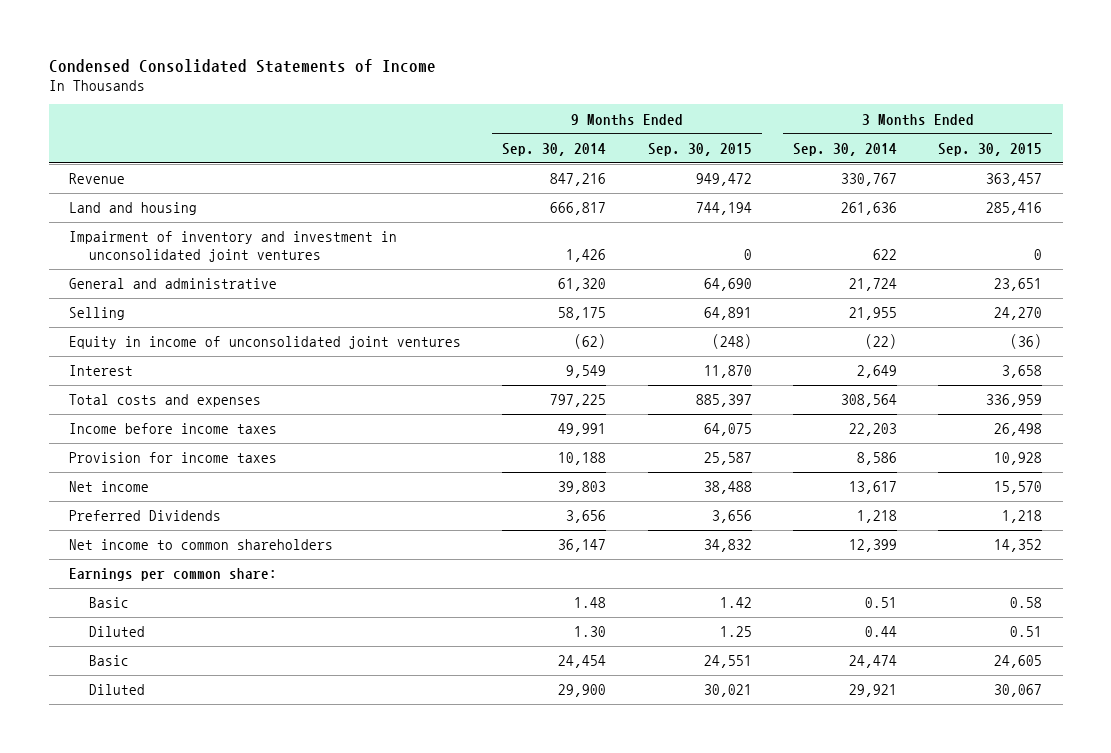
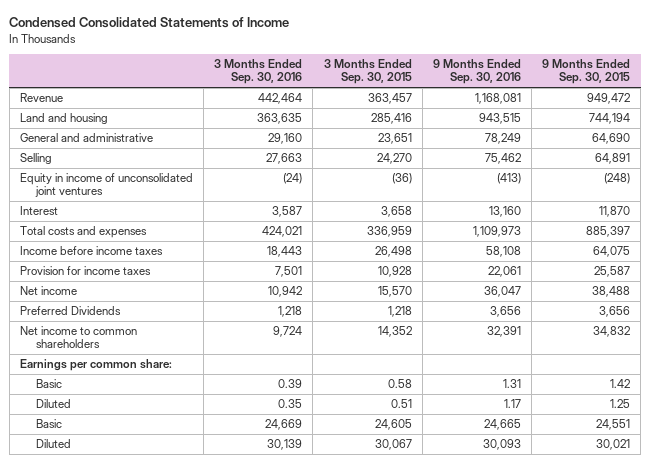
- | 9 Months Ended Sep. 30, 2014 | 9 Months Ended Sep. 30, 2015 | 3 Months Ended Sep. 30, 2014 | 3 Months Ended Sep. 30, 2015
+ | 3 Months Ended Sep. 30, 2016 | 3 Months Ended Sep. 30, 2015 | 9 Months Ended Sep. 30, 2016 | 9 Months Ended Sep. 30, 2015
- Impairment of inventory and investment in unconsolidated joint ventures | 1,426 | 0 | 622 | 0

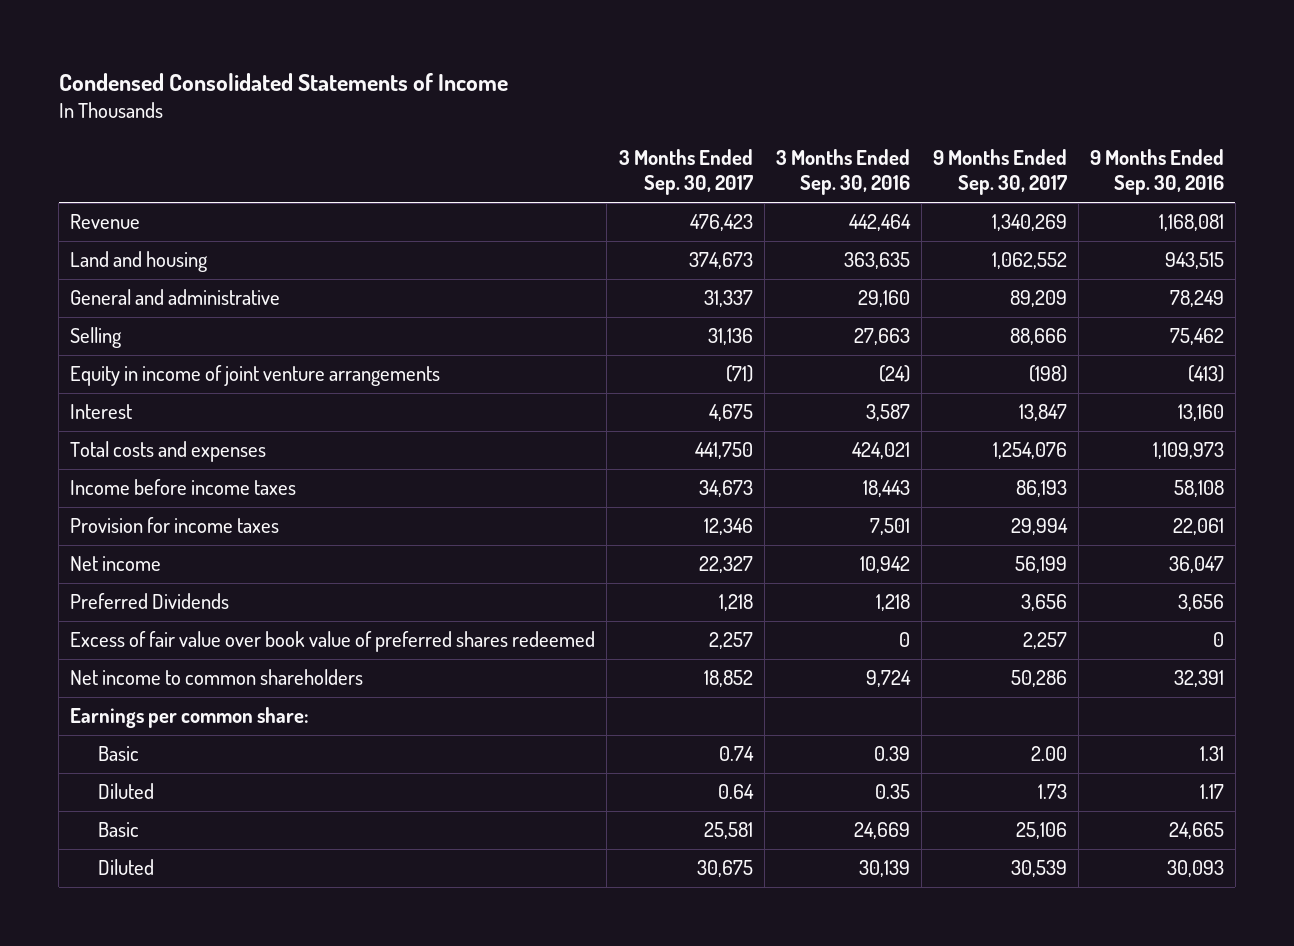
- | 3 Months Ended Sep. 30, 2016 | 3 Months Ended Sep. 30, 2015 | 9 Months Ended Sep. 30, 2016 | 9 Months Ended Sep. 30, 2015
+ | 3 Months Ended Sep. 30, 2017 | 3 Months Ended Sep. 30, 2016 | 9 Months Ended Sep. 30, 2017 | 9 Months Ended Sep. 30, 2016
- Equity in income of unconsolidated joint ventures | (24) | (36) | (413) | (248)
+ Equity in income of joint venture arrangements | (71) | (24) | (198) | (413)
+ Excess of fair value over book value of preferred shares redeemed | 2,257 | 0 | 2,257 | 0

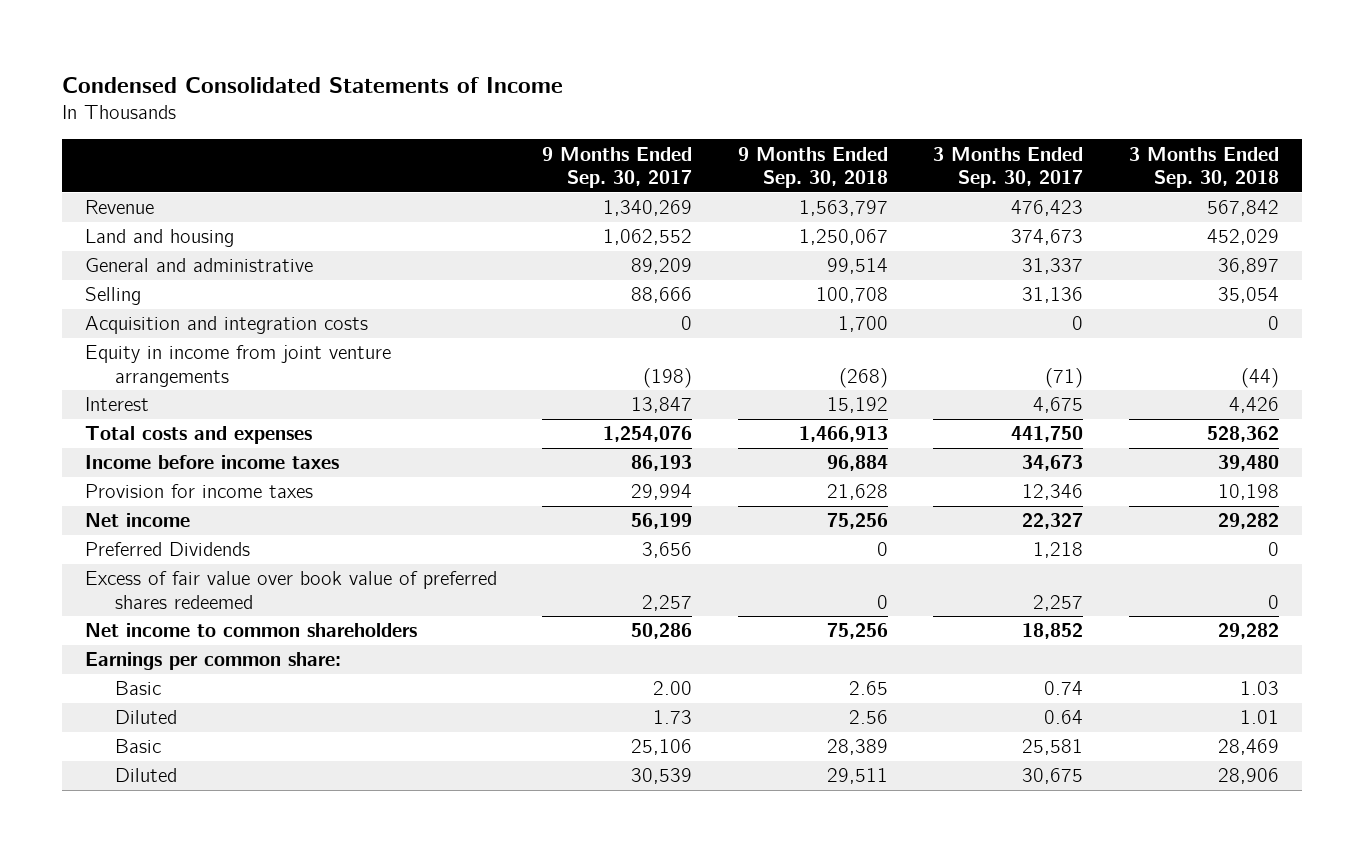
- | 3 Months Ended Sep. 30, 2017 | 3 Months Ended Sep. 30, 2016 | 9 Months Ended Sep. 30, 2017 | 9 Months Ended Sep. 30, 2016
+ | 9 Months Ended Sep. 30, 2017 | 9 Months Ended Sep. 30, 2018 | 3 Months Ended Sep. 30, 2017 | 3 Months Ended Sep. 30, 2018
- Equity in income of joint venture arrangements | (71) | (24) | (198) | (413)
+ Acquisition and integration costs | 0 | 1,700 | 0 | 0
+ Equity in income from joint venture arrangements | (198) | (268) | (71) | (44)

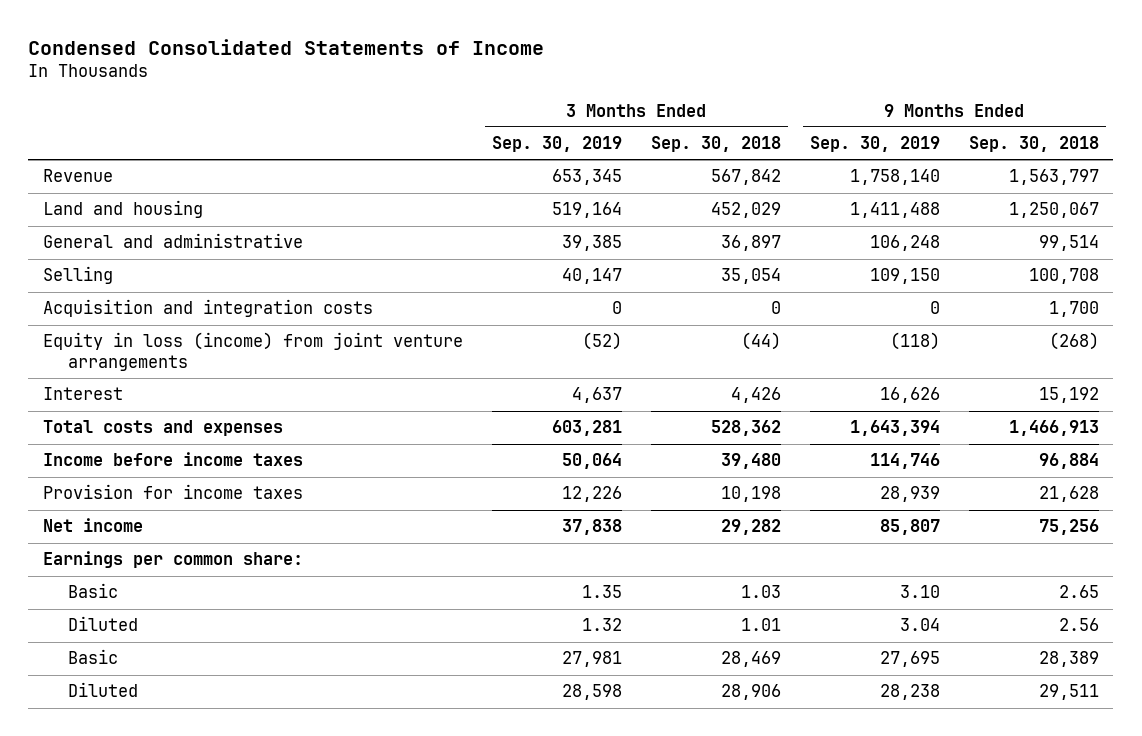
- | 9 Months Ended Sep. 30, 2017 | 9 Months Ended Sep. 30, 2018 | 3 Months Ended Sep. 30, 2017 | 3 Months Ended Sep. 30, 2018
+ | 3 Months Ended Sep. 30, 2019 | 3 Months Ended Sep. 30, 2018 | 9 Months Ended Sep. 30, 2019 | 9 Months Ended Sep. 30, 2018
- Equity in income from joint venture arrangements | (198) | (268) | (71) | (44)
+ Equity in loss (income) from joint venture arrangements | (52) | (44) | (118) | (268)
- Preferred Dividends | 3,656 | 0 | 1,218 | 0
- Excess of fair value over book value of preferred shares redeemed | 2,257 | 0 | 2,257 | 0
- Net income to common shareholders | 50,286 | 75,256 | 18,852 | 29,282

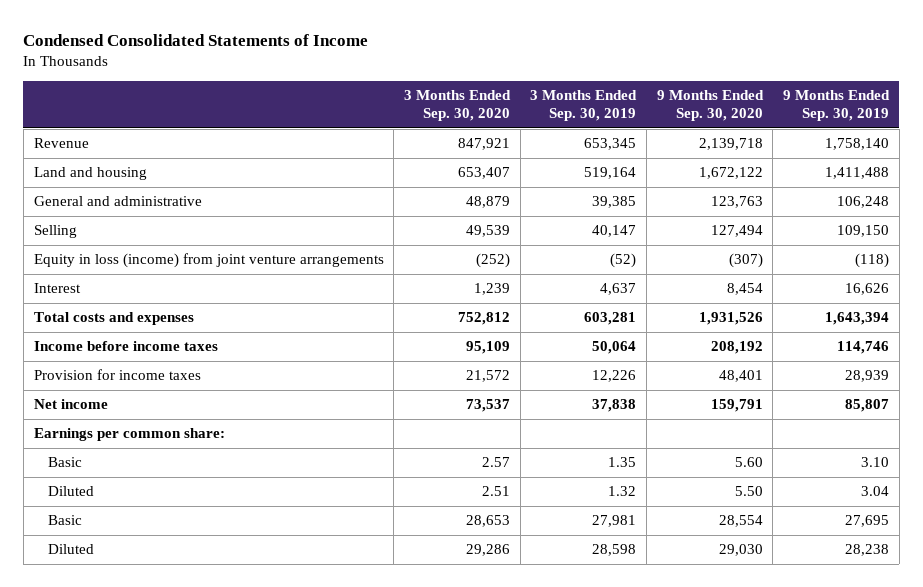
- | 3 Months Ended Sep. 30, 2019 | 3 Months Ended Sep. 30, 2018 | 9 Months Ended Sep. 30, 2019 | 9 Months Ended Sep. 30, 2018
+ | 3 Months Ended Sep. 30, 2020 | 3 Months Ended Sep. 30, 2019 | 9 Months Ended Sep. 30, 2020 | 9 Months Ended Sep. 30, 2019
- Acquisition and integration costs | 0 | 0 | 0 | 1,700

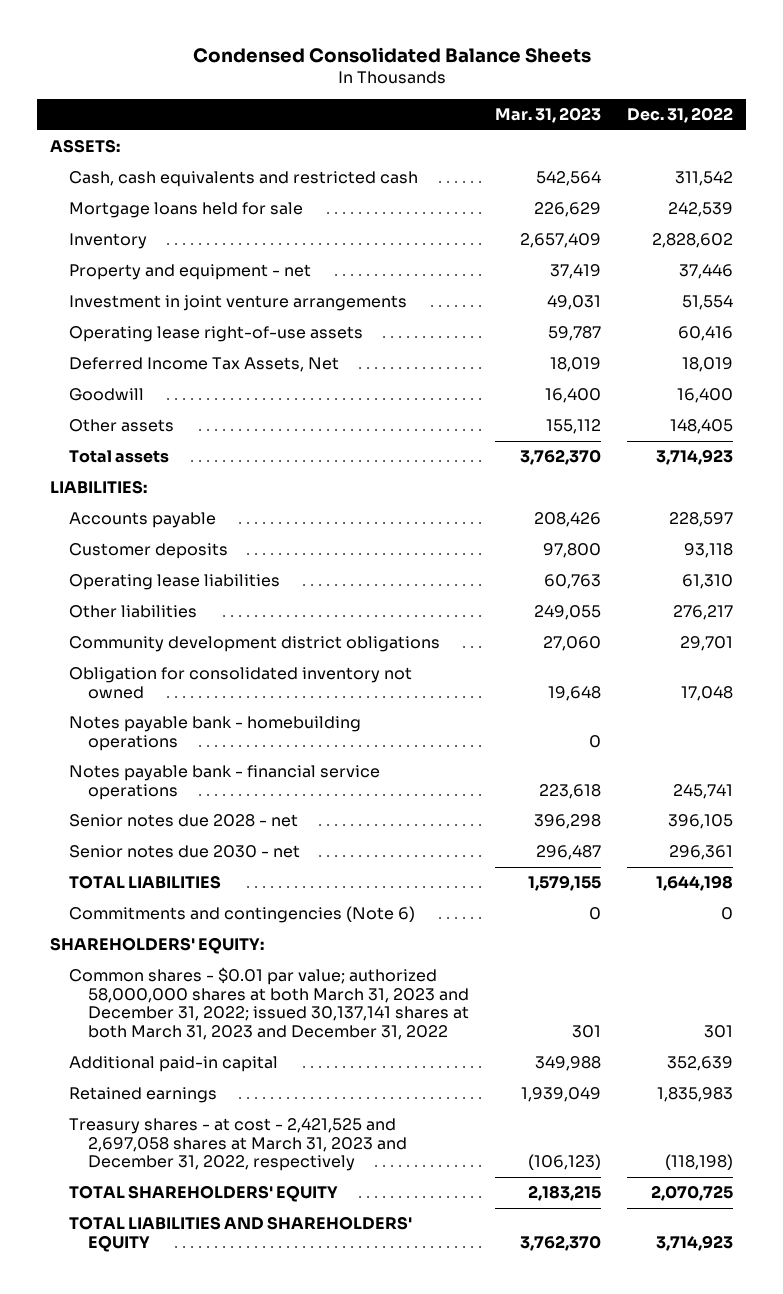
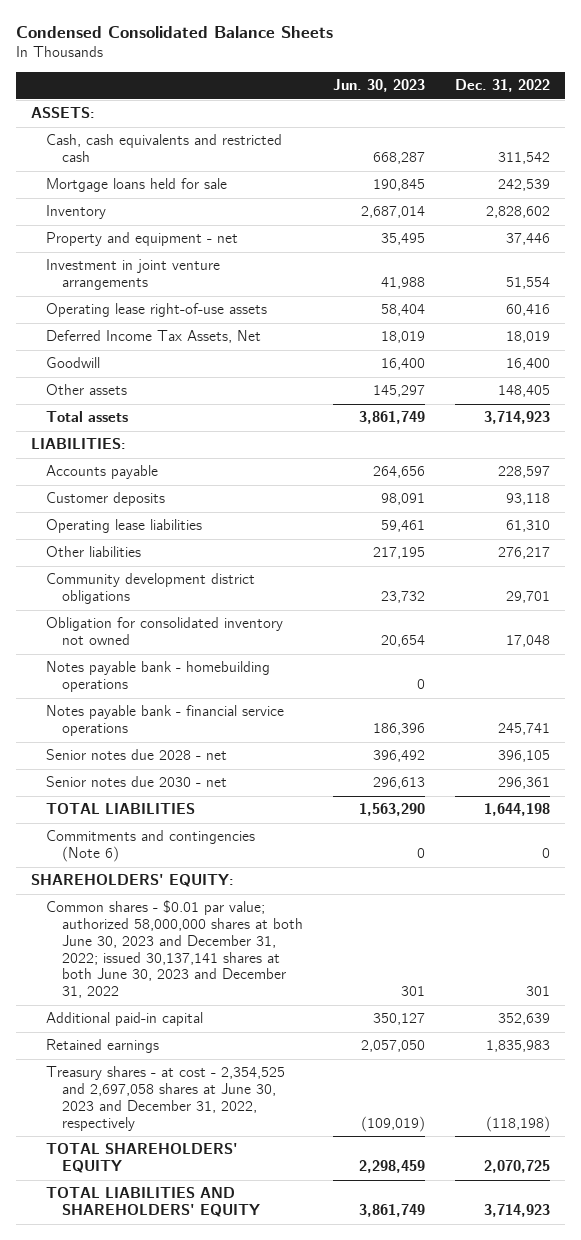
- | Mar. 31, 2023 | Dec. 31, 2022
+ | Jun. 30, 2023 | Dec. 31, 2022
- Common shares - $0.01 par value; authorized 58,000,000 shares at both March 31, 2023 and December 31, 2022; issued 30,137,141 shares at both March 31, 2023 and December 31, 2022 | 301 | 301
+ Common shares - $0.01 par value; authorized 58,000,000 shares at both June 30, 2023 and December 31, 2022; issued 30,137,141 shares at both June 30, 2023 and December 31, 2022 | 301 | 301
- Treasury shares - at cost - 2,421,525 and 2,697,058 shares at March 31, 2023 and December 31, 2022, respectively | (106,123) | (118,198)
+ Treasury shares - at cost - 2,354,525 and 2,697,058 shares at June 30, 2023 and December 31, 2022, respectively | (109,019) | (118,198)

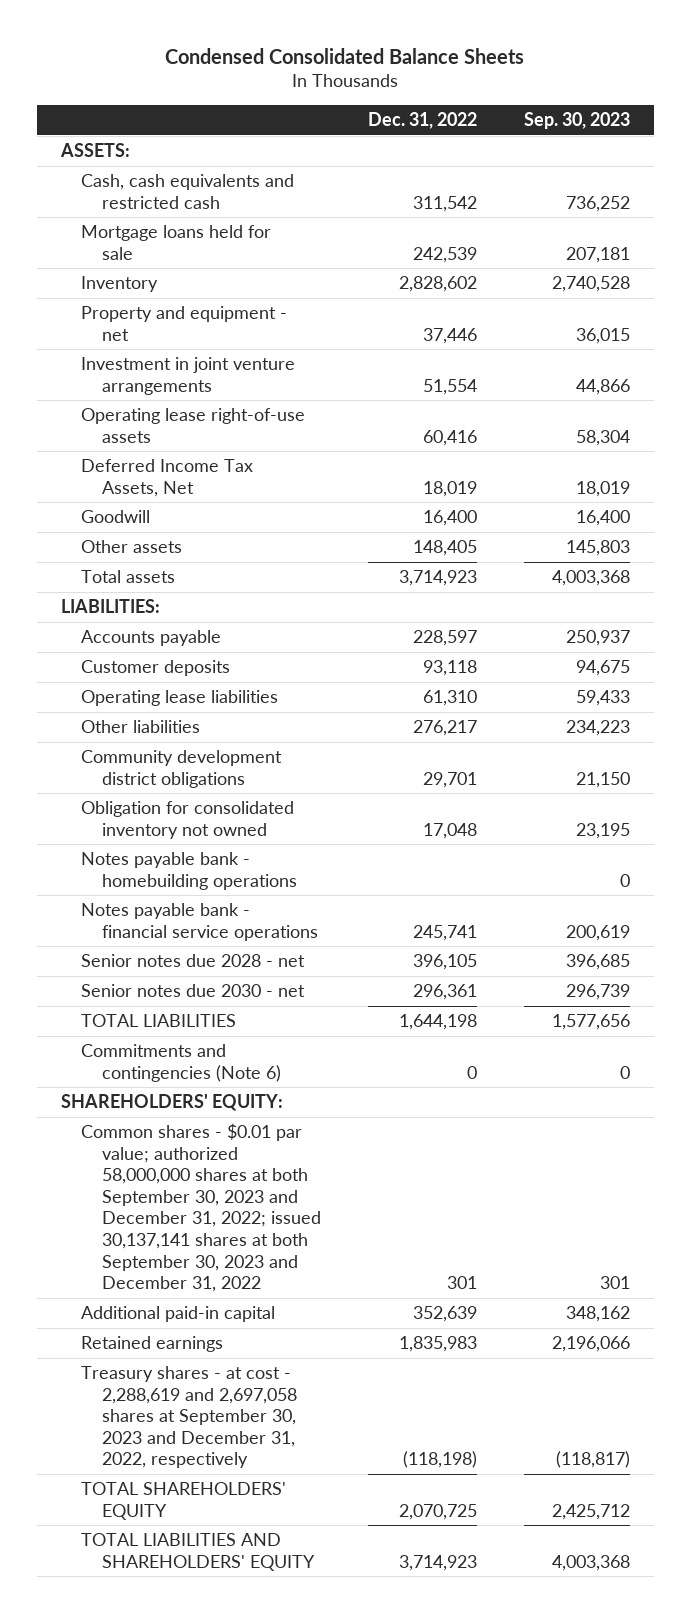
- | Jun. 30, 2023 | Dec. 31, 2022
+ | Dec. 31, 2022 | Sep. 30, 2023
- Common shares - $0.01 par value; authorized 58,000,000 shares at both June 30, 2023 and December 31, 2022; issued 30,137,141 shares at both June 30, 2023 and December 31, 2022 | 301 | 301
+ Common shares - $0.01 par value; authorized 58,000,000 shares at both September 30, 2023 and December 31, 2022; issued 30,137,141 shares at both September 30, 2023 and December 31, 2022 | 301 | 301
- Treasury shares - at cost - 2,354,525 and 2,697,058 shares at June 30, 2023 and December 31, 2022, respectively | (109,019) | (118,198)
+ Treasury shares - at cost - 2,288,619 and 2,697,058 shares at September 30, 2023 and December 31, 2022, respectively | (118,198) | (118,817)

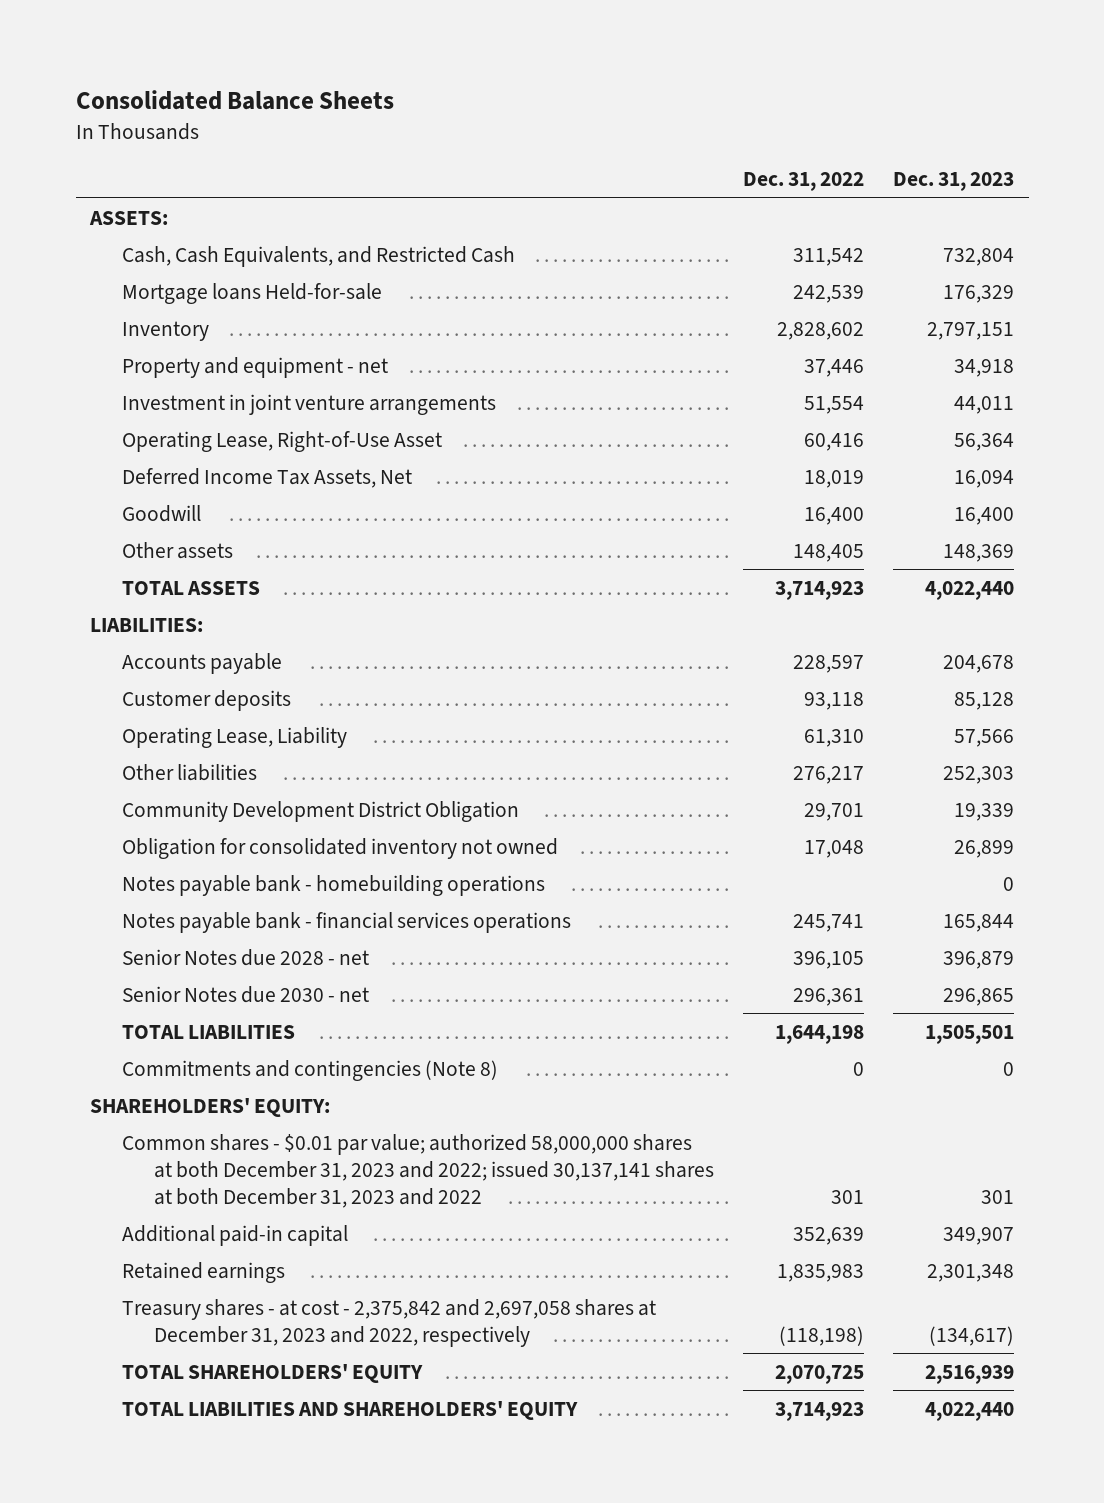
- Condensed Consolidated Balance Sheets
+ Consolidated Balance Sheets
- | Dec. 31, 2022 | Sep. 30, 2023
+ | Dec. 31, 2022 | Dec. 31, 2023
- Cash, cash equivalents and restricted cash | 311,542 | 736,252
- Mortgage loans held for sale | 242,539 | 207,181
+ Cash, Cash Equivalents, and Restricted Cash | 311,542 | 732,804
+ Mortgage loans Held-for-sale | 242,539 | 176,329
- Operating lease right-of-use assets | 60,416 | 58,304
+ Operating Lease, Right-of-Use Asset | 60,416 | 56,364
- Total assets | 3,714,923 | 4,003,368
+ TOTAL ASSETS | 3,714,923 | 4,022,440
- Operating lease liabilities | 61,310 | 59,433
+ Operating Lease, Liability | 61,310 | 57,566
- Community development district obligations | 29,701 | 21,150
+ Community Development District Obligation | 29,701 | 19,339
- Notes payable bank - financial service operations | 245,741 | 200,619
- Senior notes due 2028 - net | 396,105 | 396,685
- Senior notes due 2030 - net | 296,361 | 296,739
+ Notes payable bank - financial services operations | 245,741 | 165,844
+ Senior Notes due 2028 - net | 396,105 | 396,879
+ Senior Notes due 2030 - net | 296,361 | 296,865
- Commitments and contingencies (Note 6) | 0 | 0
+ Commitments and contingencies (Note 8) | 0 | 0
- Common shares - $0.01 par value; authorized 58,000,000 shares at both September 30, 2023 and December 31, 2022; issued 30,137,141 shares at both September 30, 2023 and December 31, 2022 | 301 | 301
+ Common shares - $0.01 par value; authorized 58,000,000 shares at both December 31, 2023 and 2022; issued 30,137,141 shares at both December 31, 2023 and 2022 | 301 | 301
- Treasury shares - at cost - 2,288,619 and 2,697,058 shares at September 30, 2023 and December 31, 2022, respectively | (118,198) | (118,817)
+ Treasury shares - at cost - 2,375,842 and 2,697,058 shares at December 31, 2023 and 2022, respectively | (118,198) | (134,617)

